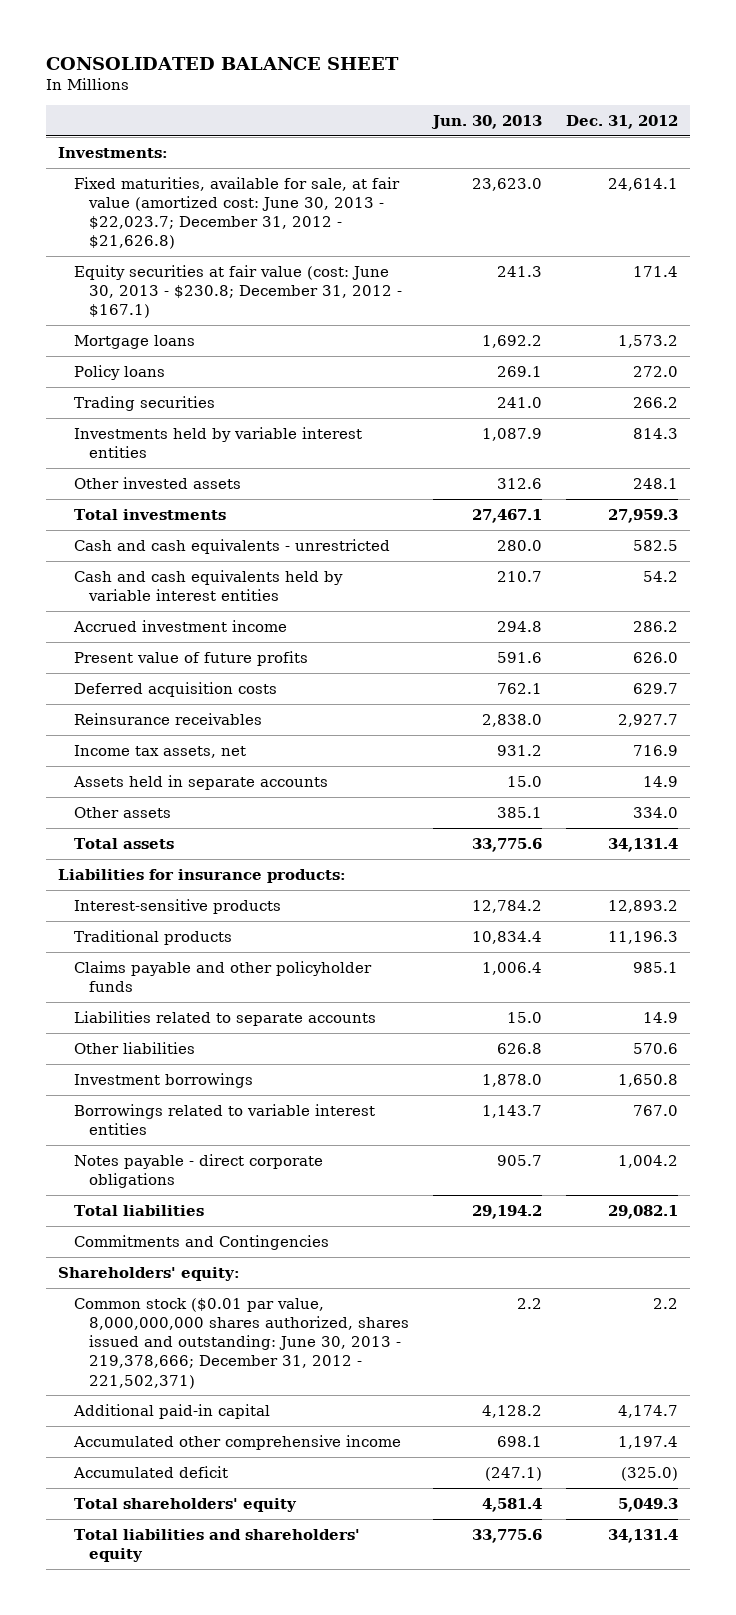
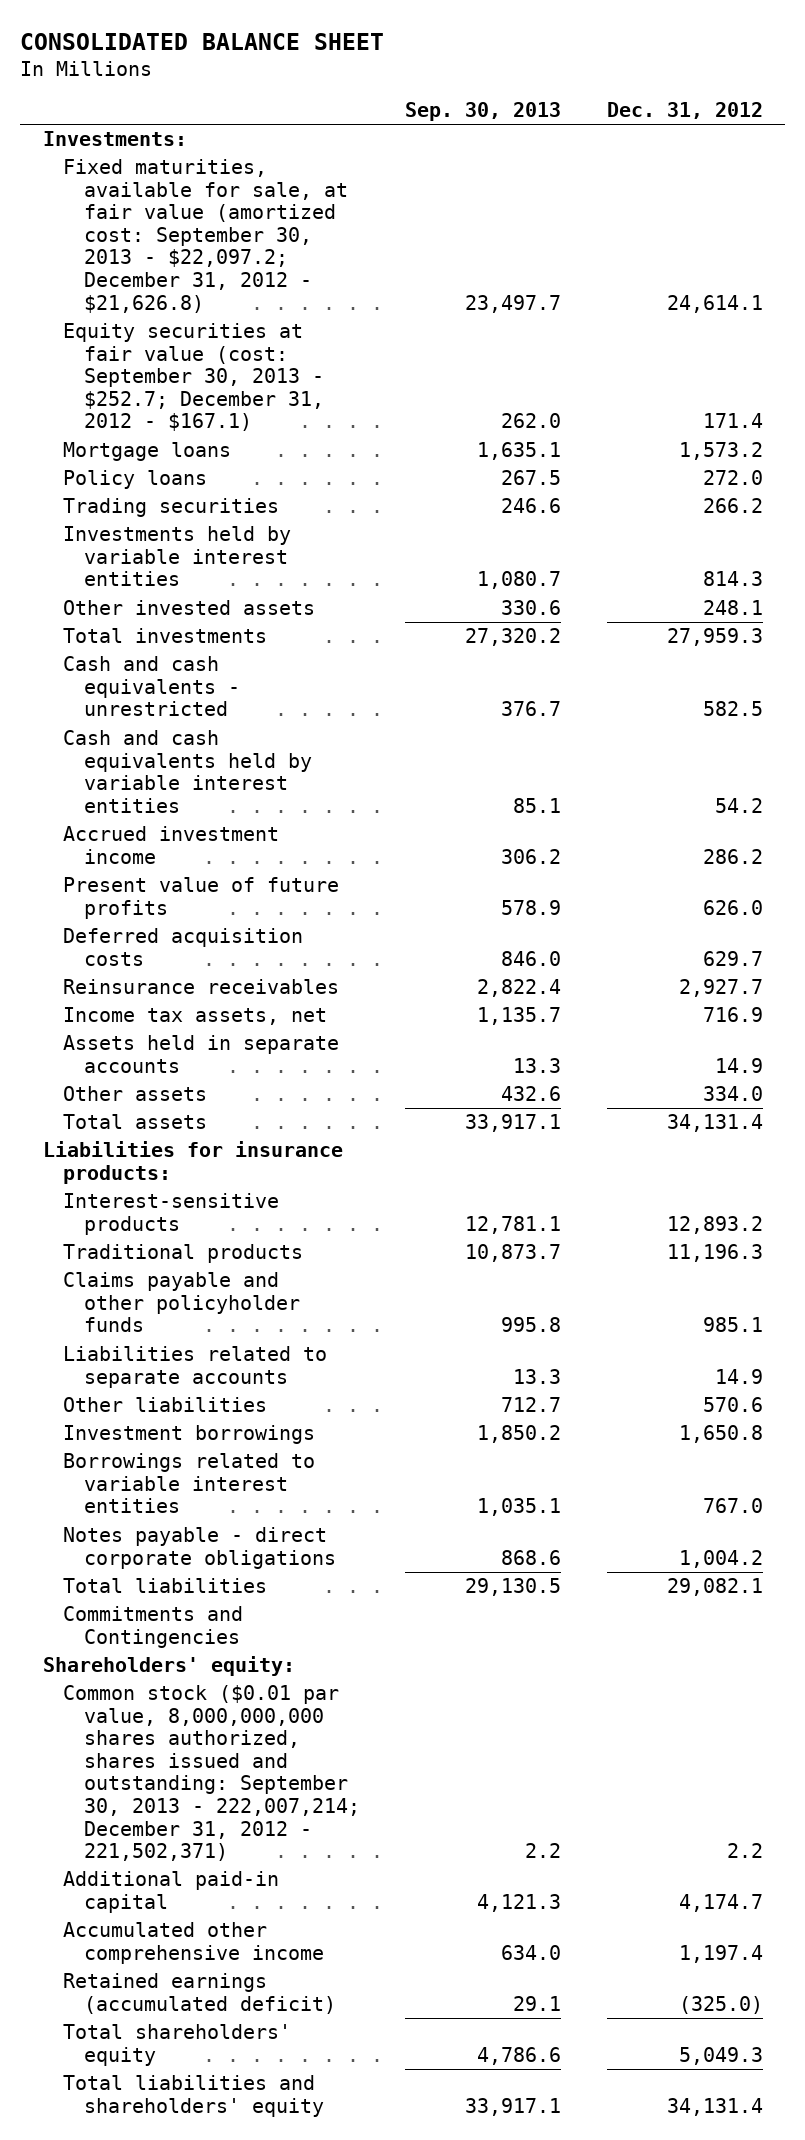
- | Jun. 30, 2013 | Dec. 31, 2012
+ | Sep. 30, 2013 | Dec. 31, 2012
- Fixed maturities, available for sale, at fair value (amortized cost: June 30, 2013 - $22,023.7; December 31, 2012 - $21,626.8) | 23,623.0 | 24,614.1
- Equity securities at fair value (cost: June 30, 2013 - $230.8; December 31, 2012 - $167.1) | 241.3 | 171.4
+ Fixed maturities, available for sale, at fair value (amortized cost: September 30, 2013 - $22,097.2; December 31, 2012 - $21,626.8) | 23,497.7 | 24,614.1
+ Equity securities at fair value (cost: September 30, 2013 - $252.7; December 31, 2012 - $167.1) | 262.0 | 171.4
- Common stock ($0.01 par value, 8,000,000,000 shares authorized, shares issued and outstanding: June 30, 2013 - 219,378,666; December 31, 2012 - 221,502,371) | 2.2 | 2.2
+ Common stock ($0.01 par value, 8,000,000,000 shares authorized, shares issued and outstanding: September 30, 2013 - 222,007,214; December 31, 2012 - 221,502,371) | 2.2 | 2.2
- Accumulated deficit | (247.1) | (325.0)
+ Retained earnings (accumulated deficit) | 29.1 | (325.0)

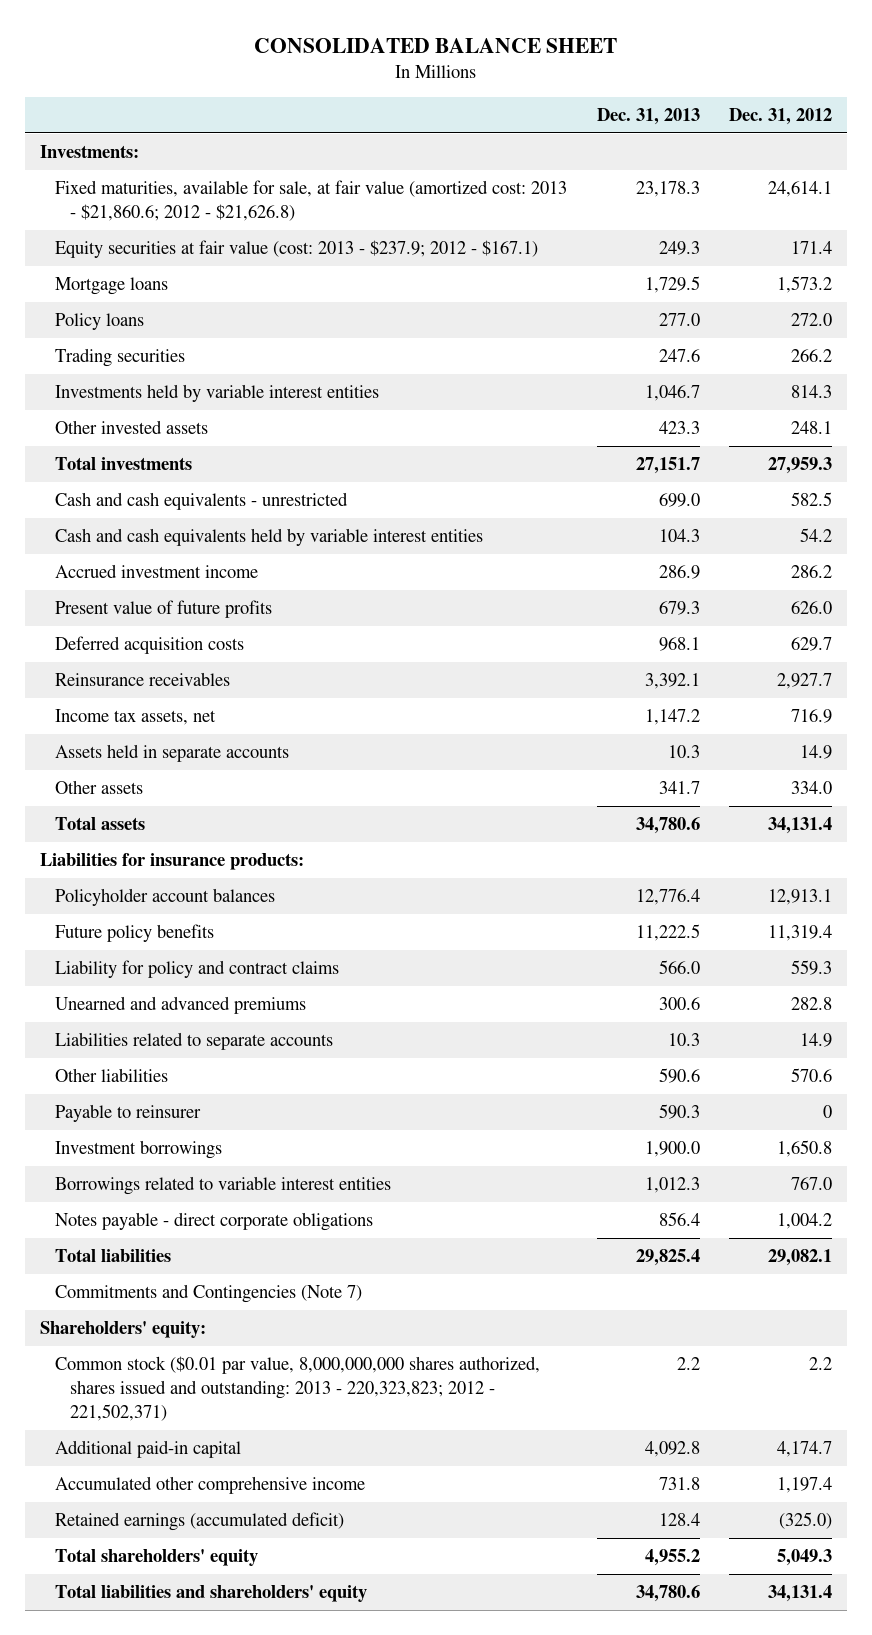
- | Sep. 30, 2013 | Dec. 31, 2012
+ | Dec. 31, 2013 | Dec. 31, 2012
- Fixed maturities, available for sale, at fair value (amortized cost: September 30, 2013 - $22,097.2; December 31, 2012 - $21,626.8) | 23,497.7 | 24,614.1
- Equity securities at fair value (cost: September 30, 2013 - $252.7; December 31, 2012 - $167.1) | 262.0 | 171.4
+ Fixed maturities, available for sale, at fair value (amortized cost: 2013 - $21,860.6; 2012 - $21,626.8) | 23,178.3 | 24,614.1
+ Equity securities at fair value (cost: 2013 - $237.9; 2012 - $167.1) | 249.3 | 171.4
- Interest-sensitive products | 12,781.1 | 12,893.2
- Traditional products | 10,873.7 | 11,196.3
- Claims payable and other policyholder funds | 995.8 | 985.1
+ Policyholder account balances | 12,776.4 | 12,913.1
+ Future policy benefits | 11,222.5 | 11,319.4
+ Liability for policy and contract claims | 566.0 | 559.3
+ Unearned and advanced premiums | 300.6 | 282.8
+ Payable to reinsurer | 590.3 | 0
- Commitments and Contingencies
+ Commitments and Contingencies (Note 7)
- Common stock ($0.01 par value, 8,000,000,000 shares authorized, shares issued and outstanding: September 30, 2013 - 222,007,214; December 31, 2012 - 221,502,371) | 2.2 | 2.2
+ Common stock ($0.01 par value, 8,000,000,000 shares authorized, shares issued and outstanding: 2013 - 220,323,823; 2012 - 221,502,371) | 2.2 | 2.2

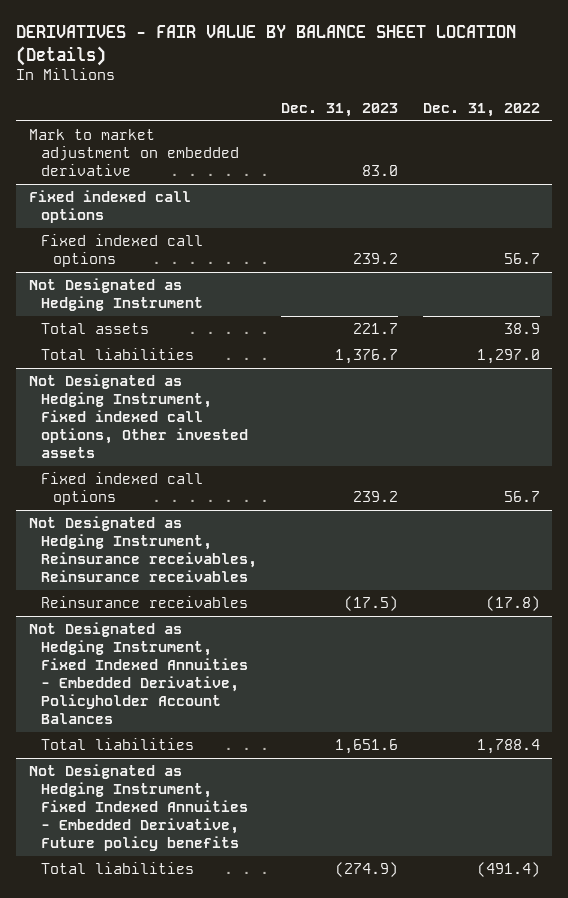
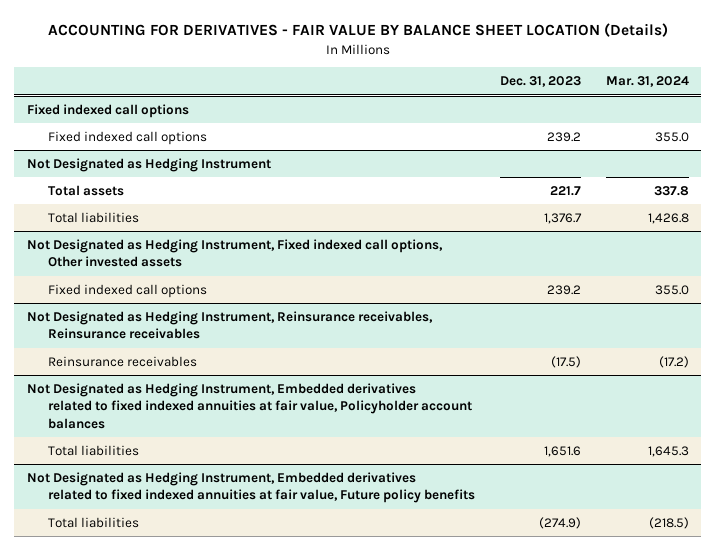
- DERIVATIVES - FAIR VALUE BY BALANCE SHEET LOCATION (Details)
+ ACCOUNTING FOR DERIVATIVES - FAIR VALUE BY BALANCE SHEET LOCATION (Details)
- | Dec. 31, 2023 | Dec. 31, 2022
+ | Dec. 31, 2023 | Mar. 31, 2024
- Mark to market adjustment on embedded derivative | 83.0 |
- Not Designated as Hedging Instrument, Fixed Indexed Annuities - Embedded Derivative, Policyholder Account Balances
+ Not Designated as Hedging Instrument, Embedded derivatives related to fixed indexed annuities at fair value, Policyholder account balances
- Not Designated as Hedging Instrument, Fixed Indexed Annuities - Embedded Derivative, Future policy benefits
+ Not Designated as Hedging Instrument, Embedded derivatives related to fixed indexed annuities at fair value, Future policy benefits

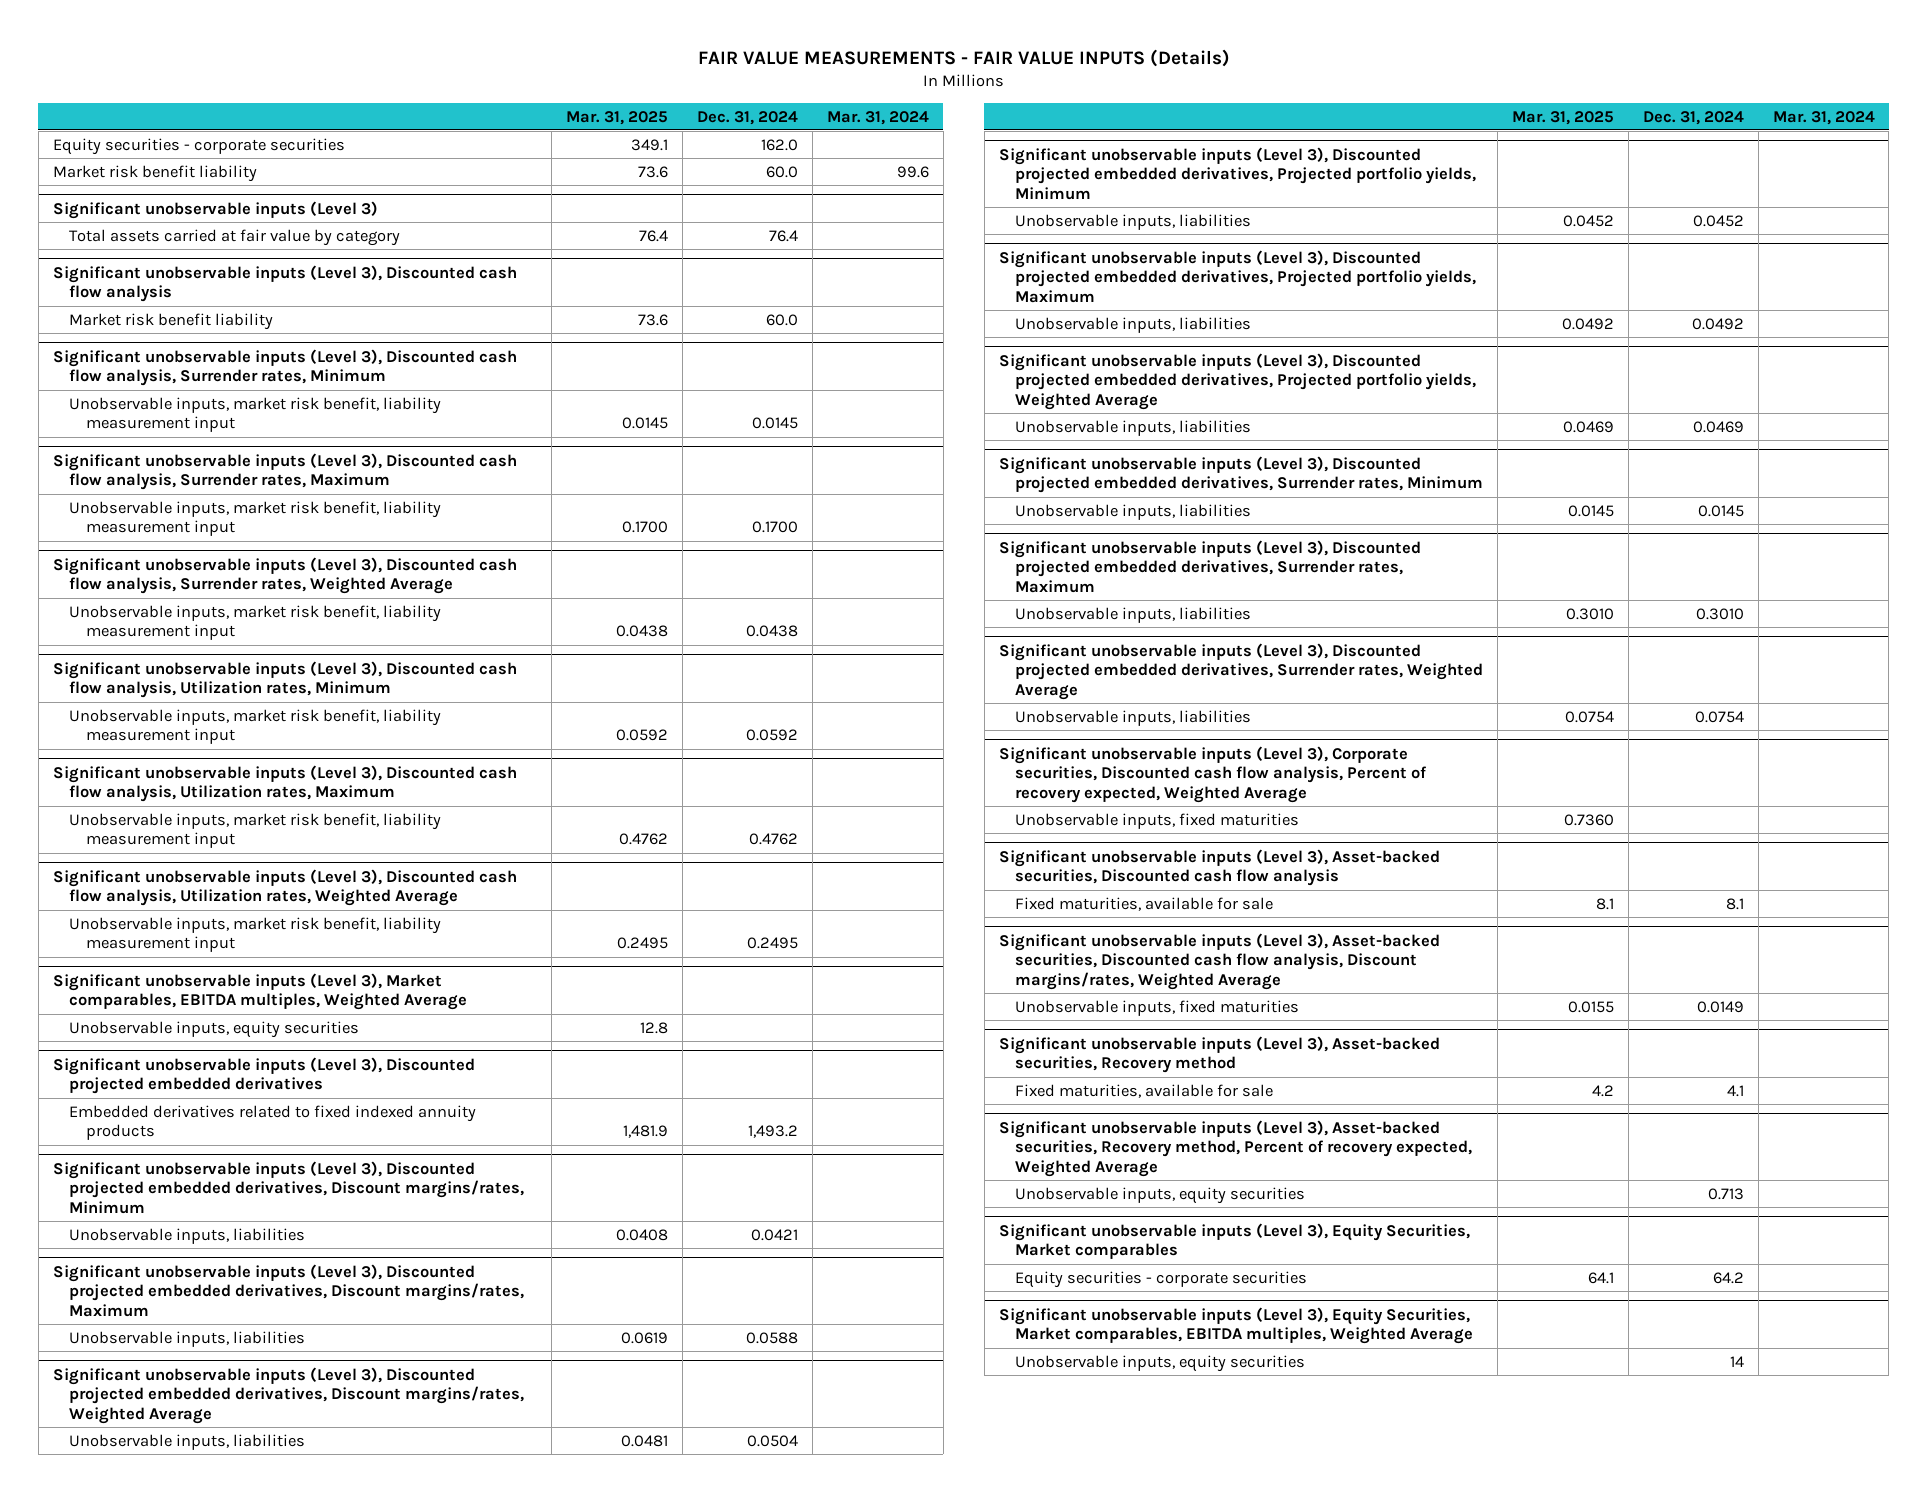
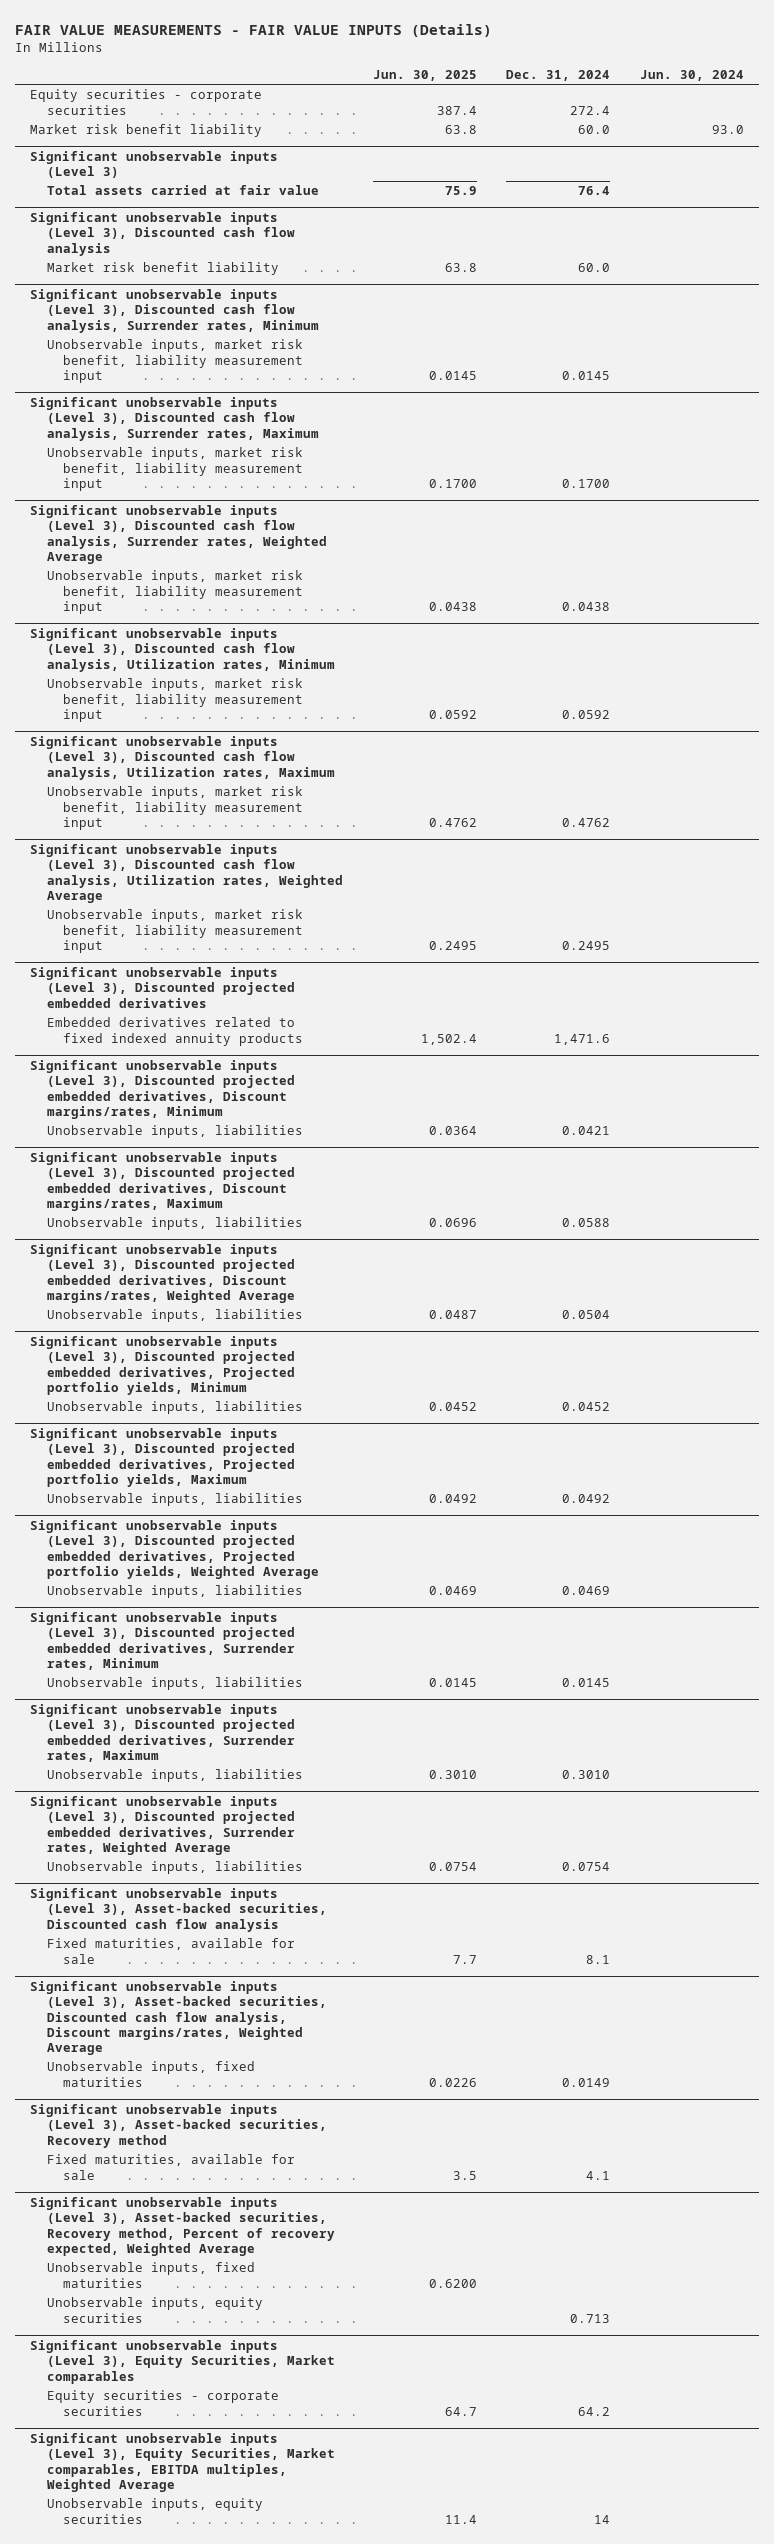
- | Mar. 31, 2025 | Dec. 31, 2024 | Mar. 31, 2024
+ | Jun. 30, 2025 | Dec. 31, 2024 | Jun. 30, 2024
- Equity securities - corporate securities | 349.1 | 162.0 |
+ Equity securities - corporate securities | 387.4 | 272.4 |
@ Significant unobservable inputs (Level 3)
- Total assets carried at fair value by category | 76.4 | 76.4 |
+ Total assets carried at fair value | 75.9 | 76.4 |
- Significant unobservable inputs (Level 3), Market comparables, EBITDA multiples, Weighted Average
- Unobservable inputs, equity securities | 12.8 | |
@ Significant unobservable inputs (Level 3), Discounted projected embedded derivatives
- Embedded derivatives related to fixed indexed annuity products | 1,481.9 | 1,493.2 |
+ Embedded derivatives related to fixed indexed annuity products | 1,502.4 | 1,471.6 |
- Significant unobservable inputs (Level 3), Corporate securities, Discounted cash flow analysis, Percent of recovery expected, Weighted Average
- Unobservable inputs, fixed maturities | 0.7360 | |
@ Significant unobservable inputs (Level 3), Asset-backed securities, Recovery method, Percent of recovery expected, Weighted Average
+ Unobservable inputs, fixed maturities | 0.6200 | |

